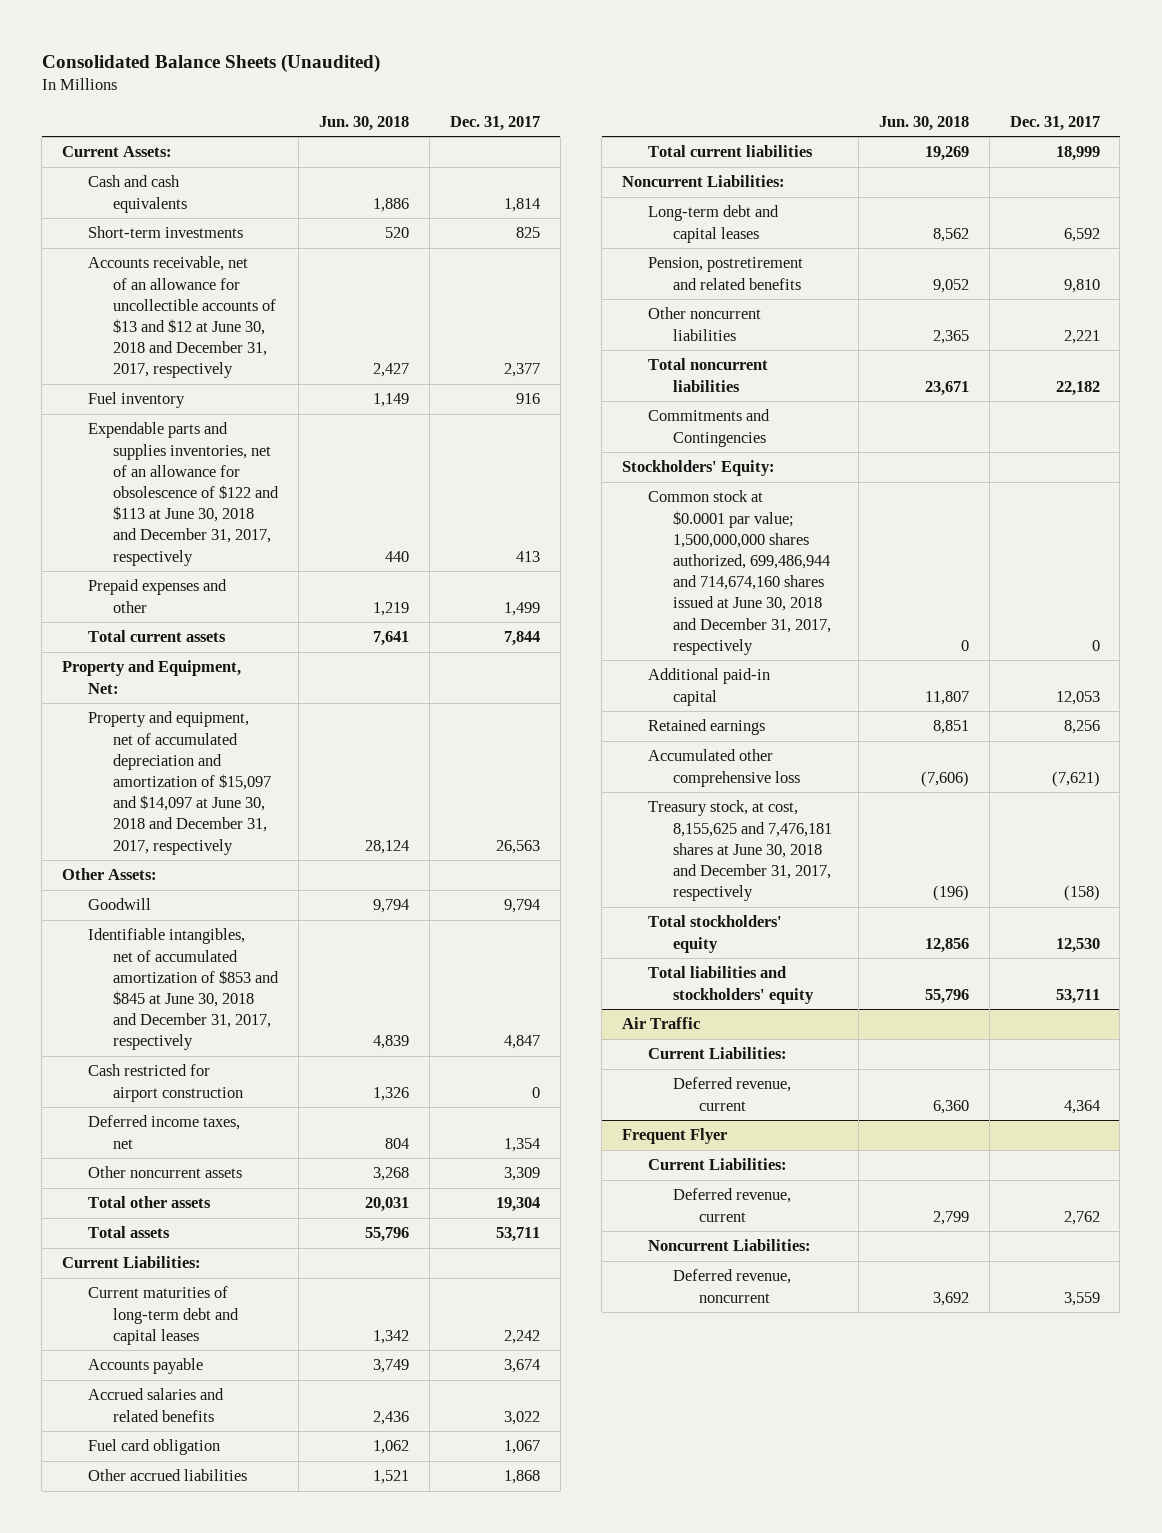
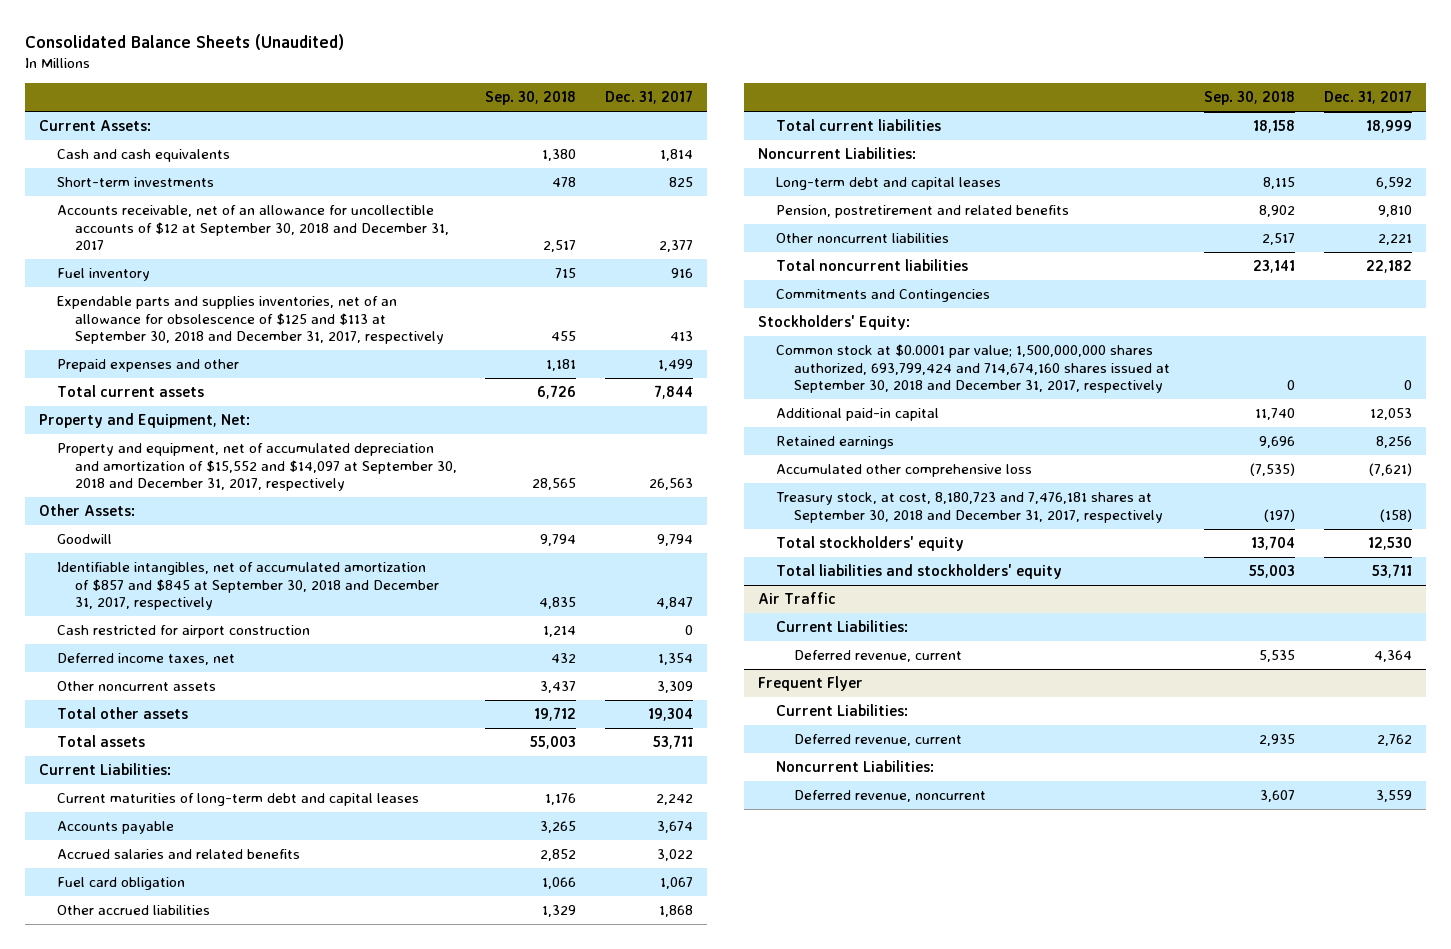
- | Jun. 30, 2018 | Dec. 31, 2017
+ | Sep. 30, 2018 | Dec. 31, 2017
- Accounts receivable, net of an allowance for uncollectible accounts of $13 and $12 at June 30, 2018 and December 31, 2017, respectively | 2,427 | 2,377
+ Accounts receivable, net of an allowance for uncollectible accounts of $12 at September 30, 2018 and December 31, 2017 | 2,517 | 2,377
- Expendable parts and supplies inventories, net of an allowance for obsolescence of $122 and $113 at June 30, 2018 and December 31, 2017, respectively | 440 | 413
+ Expendable parts and supplies inventories, net of an allowance for obsolescence of $125 and $113 at September 30, 2018 and December 31, 2017, respectively | 455 | 413
- Property and equipment, net of accumulated depreciation and amortization of $15,097 and $14,097 at June 30, 2018 and December 31, 2017, respectively | 28,124 | 26,563
+ Property and equipment, net of accumulated depreciation and amortization of $15,552 and $14,097 at September 30, 2018 and December 31, 2017, respectively | 28,565 | 26,563
- Identifiable intangibles, net of accumulated amortization of $853 and $845 at June 30, 2018 and December 31, 2017, respectively | 4,839 | 4,847
+ Identifiable intangibles, net of accumulated amortization of $857 and $845 at September 30, 2018 and December 31, 2017, respectively | 4,835 | 4,847
- Common stock at $0.0001 par value; 1,500,000,000 shares authorized, 699,486,944 and 714,674,160 shares issued at June 30, 2018 and December 31, 2017, respectively | 0 | 0
+ Common stock at $0.0001 par value; 1,500,000,000 shares authorized, 693,799,424 and 714,674,160 shares issued at September 30, 2018 and December 31, 2017, respectively | 0 | 0
- Treasury stock, at cost, 8,155,625 and 7,476,181 shares at June 30, 2018 and December 31, 2017, respectively | (196) | (158)
+ Treasury stock, at cost, 8,180,723 and 7,476,181 shares at September 30, 2018 and December 31, 2017, respectively | (197) | (158)

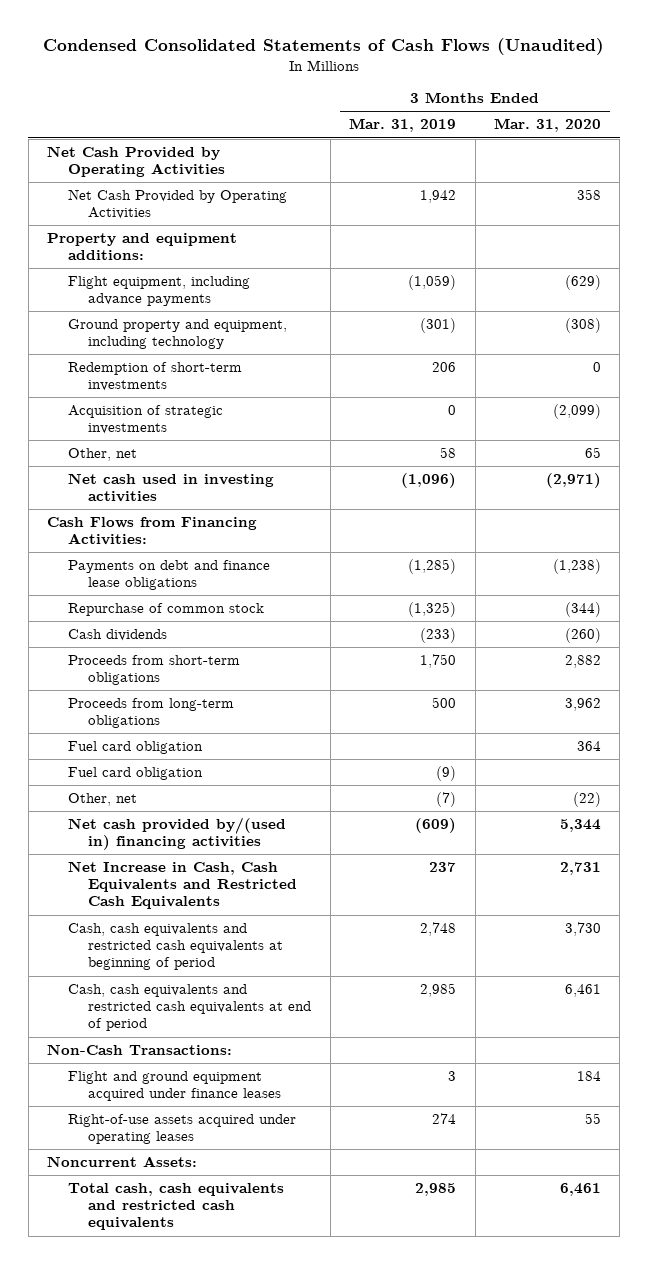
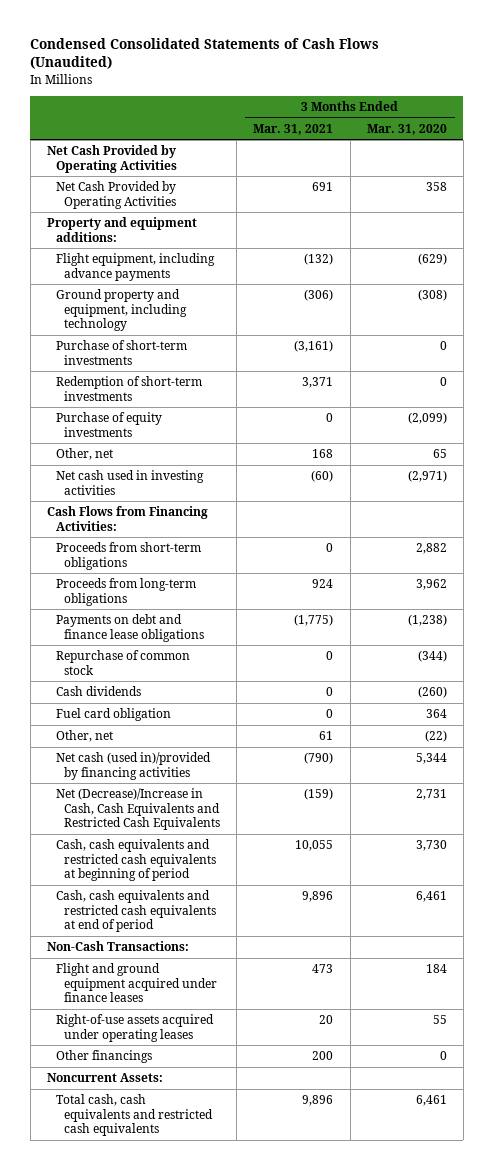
- | 3 Months Ended Mar. 31, 2019 | 3 Months Ended Mar. 31, 2020
+ | 3 Months Ended Mar. 31, 2021 | 3 Months Ended Mar. 31, 2020
+ Purchase of short-term investments | (3,161) | 0
- Acquisition of strategic investments | 0 | (2,099)
+ Purchase of equity investments | 0 | (2,099)
moved up: Proceeds from short-term obligations | 0 | 2,882
moved up: Proceeds from long-term obligations | 924 | 3,962
- Fuel card obligation | (9) |
- Net cash provided by/(used in) financing activities | (609) | 5,344
- Net Increase in Cash, Cash Equivalents and Restricted Cash Equivalents | 237 | 2,731
+ Net cash (used in)/provided by financing activities | (790) | 5,344
+ Net (Decrease)/Increase in Cash, Cash Equivalents and Restricted Cash Equivalents | (159) | 2,731
+ Other financings | 200 | 0

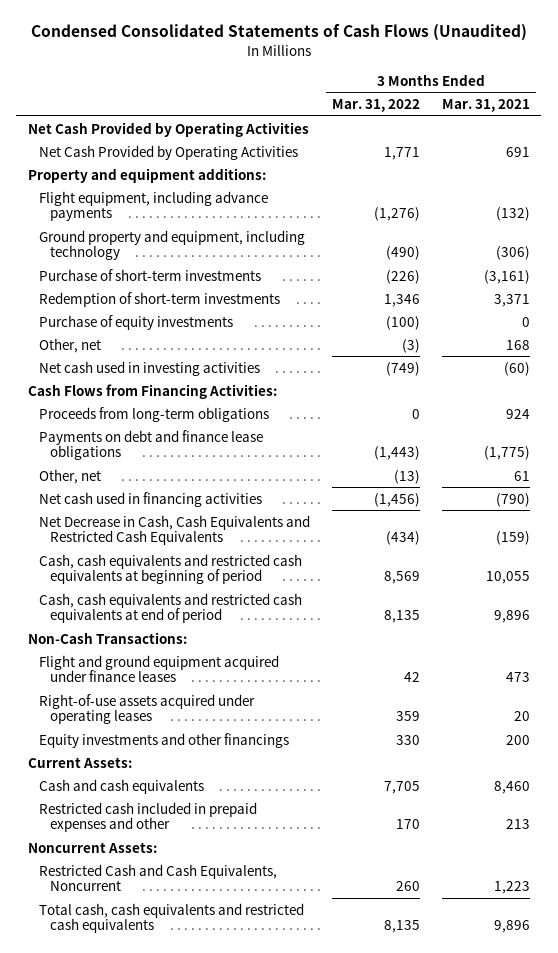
- | 3 Months Ended Mar. 31, 2021 | 3 Months Ended Mar. 31, 2020
+ | 3 Months Ended Mar. 31, 2022 | 3 Months Ended Mar. 31, 2021
- Proceeds from short-term obligations | 0 | 2,882
- Repurchase of common stock | 0 | (344)
- Cash dividends | 0 | (260)
- Fuel card obligation | 0 | 364
- Net cash (used in)/provided by financing activities | (790) | 5,344
- Net (Decrease)/Increase in Cash, Cash Equivalents and Restricted Cash Equivalents | (159) | 2,731
+ Net cash used in financing activities | (1,456) | (790)
+ Net Decrease in Cash, Cash Equivalents and Restricted Cash Equivalents | (434) | (159)
- Other financings | 200 | 0
+ Equity investments and other financings | 330 | 200
+ Current Assets:
+ Cash and cash equivalents | 7,705 | 8,460
+ Restricted cash included in prepaid expenses and other | 170 | 213
+ Restricted Cash and Cash Equivalents, Noncurrent | 260 | 1,223

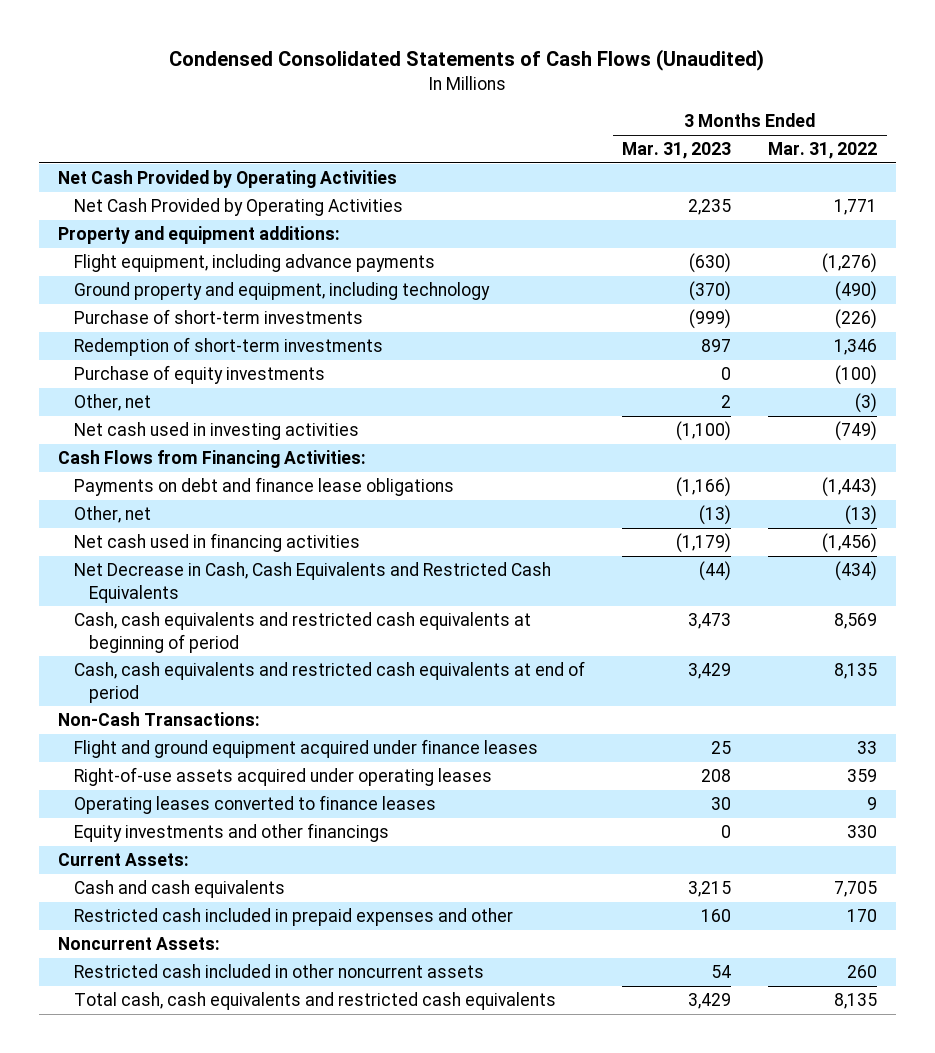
- | 3 Months Ended Mar. 31, 2022 | 3 Months Ended Mar. 31, 2021
+ | 3 Months Ended Mar. 31, 2023 | 3 Months Ended Mar. 31, 2022
- Proceeds from long-term obligations | 0 | 924
- Flight and ground equipment acquired under finance leases | 42 | 473
+ Flight and ground equipment acquired under finance leases | 25 | 33
+ Operating leases converted to finance leases | 30 | 9
- Restricted Cash and Cash Equivalents, Noncurrent | 260 | 1,223
+ Restricted cash included in other noncurrent assets | 54 | 260

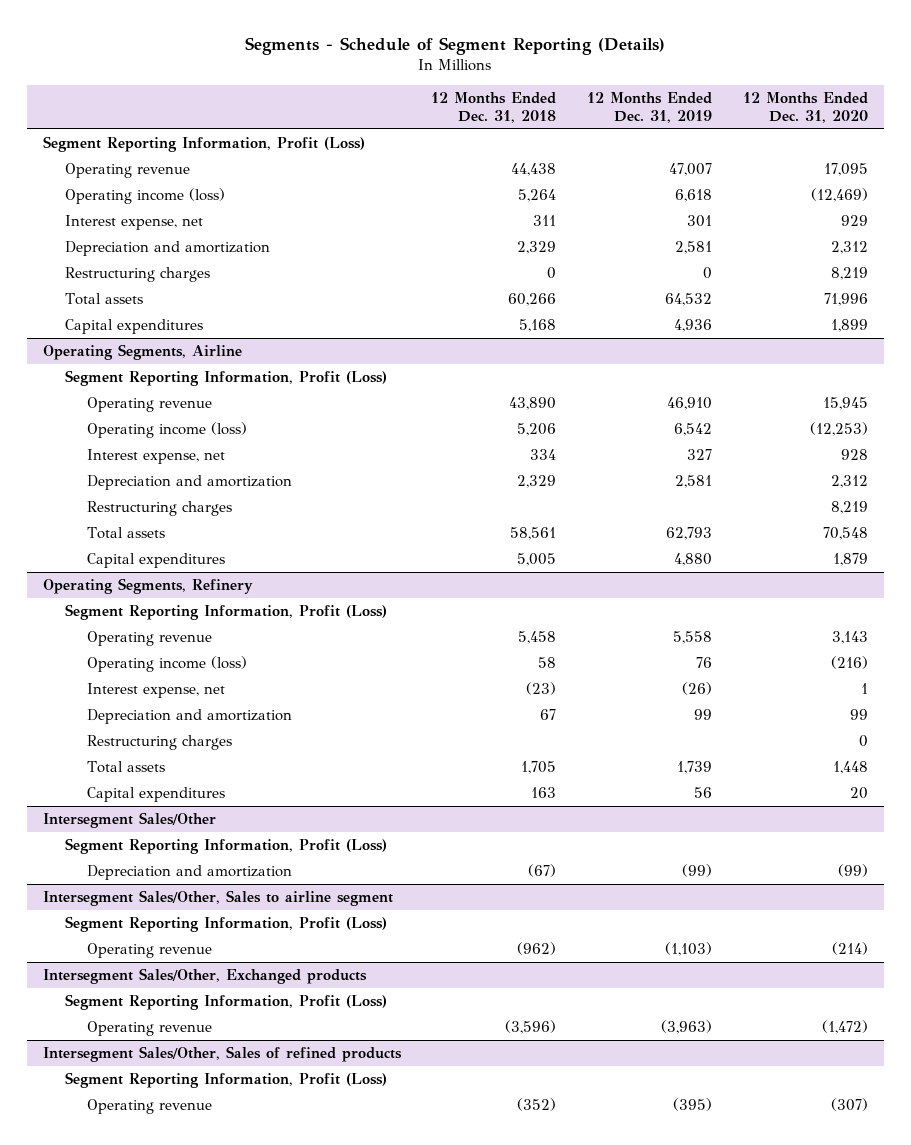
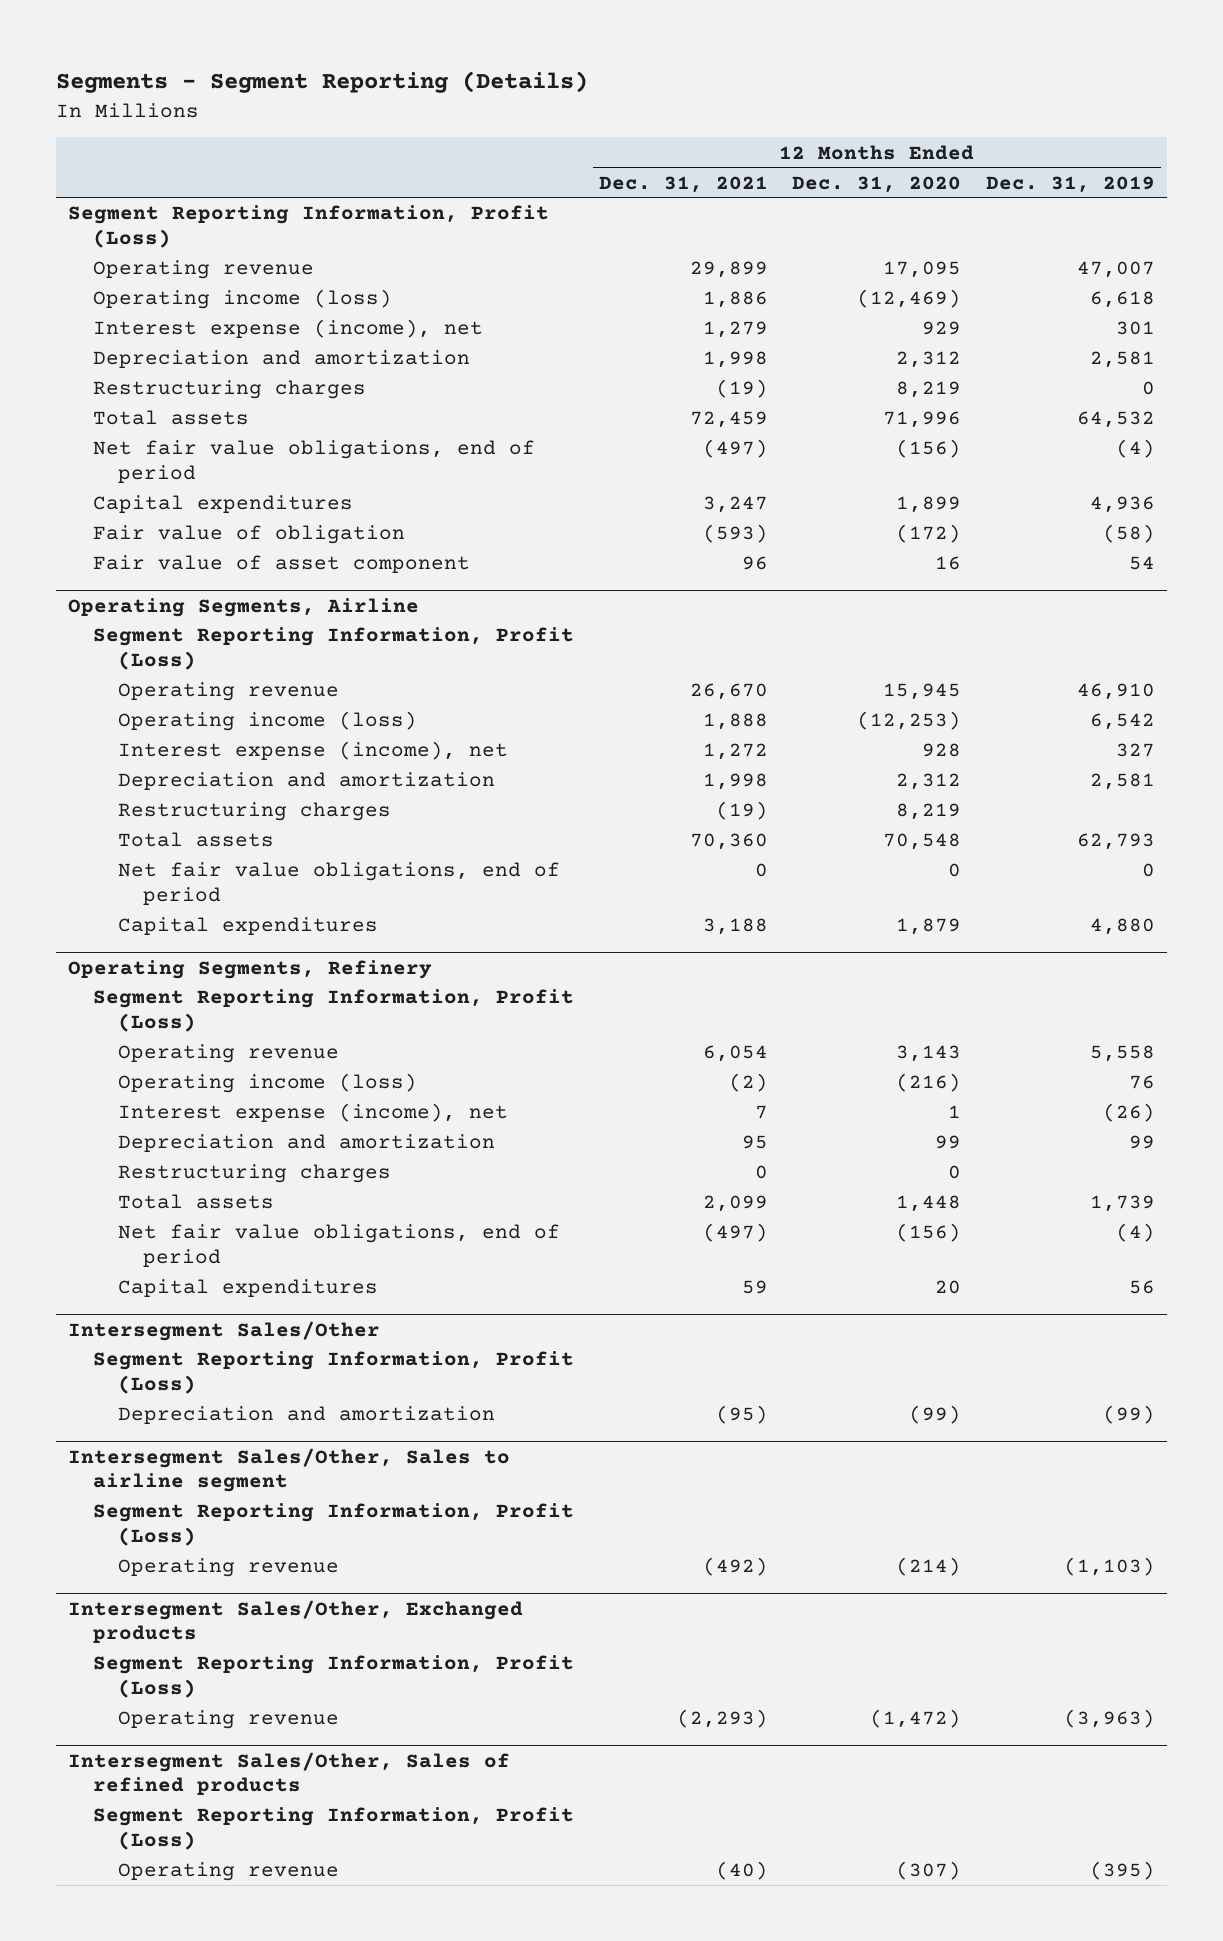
- Segments - Schedule of Segment Reporting (Details)
+ Segments - Segment Reporting (Details)
- | 12 Months Ended Dec. 31, 2018 | 12 Months Ended Dec. 31, 2019 | 12 Months Ended Dec. 31, 2020
+ | 12 Months Ended Dec. 31, 2021 | 12 Months Ended Dec. 31, 2020 | 12 Months Ended Dec. 31, 2019
- Interest expense, net | 311 | 301 | 929
+ Interest expense (income), net | 1,279 | 929 | 301
+ Net fair value obligations, end of period | (497) | (156) | (4)
+ Fair value of obligation | (593) | (172) | (58)
+ Fair value of asset component | 96 | 16 | 54
@ Operating Segments, Airline
- Interest expense, net | 334 | 327 | 928
+ Interest expense (income), net | 1,272 | 928 | 327
+ Net fair value obligations, end of period | 0 | 0 | 0
@ Operating Segments, Refinery
- Interest expense, net | (23) | (26) | 1
+ Interest expense (income), net | 7 | 1 | (26)
+ Net fair value obligations, end of period | (497) | (156) | (4)

